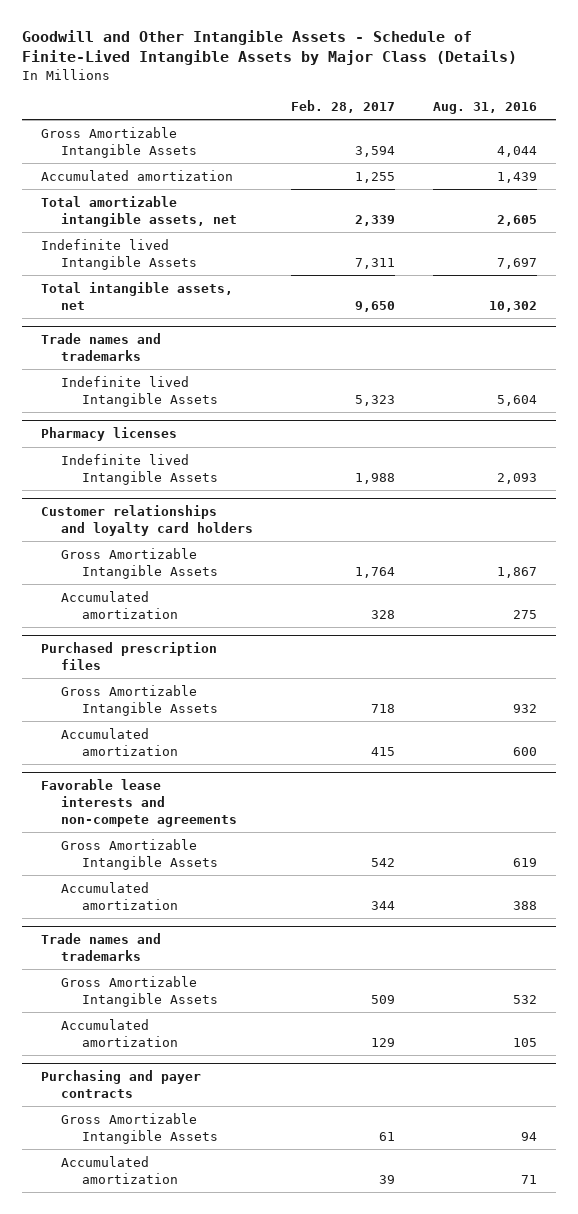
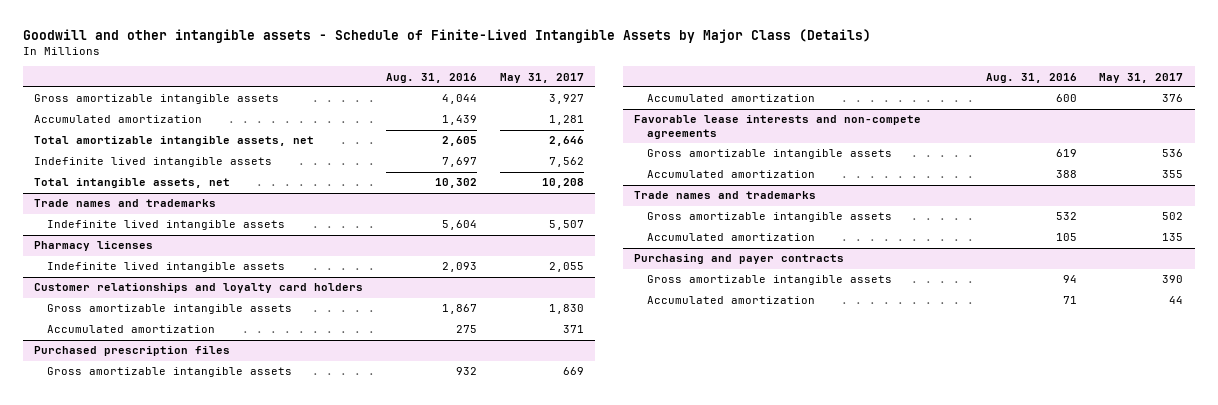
- Goodwill and Other Intangible Assets - Schedule of Finite-Lived Intangible Assets by Major Class (Details)
+ Goodwill and other intangible assets - Schedule of Finite-Lived Intangible Assets by Major Class (Details)
- | Feb. 28, 2017 | Aug. 31, 2016
+ | Aug. 31, 2016 | May 31, 2017
- Gross Amortizable Intangible Assets | 3,594 | 4,044
+ Gross amortizable intangible assets | 4,044 | 3,927
- Indefinite lived Intangible Assets | 7,311 | 7,697
+ Indefinite lived intangible assets | 7,697 | 7,562
@ Trade names and trademarks
- Indefinite lived Intangible Assets | 5,323 | 5,604
+ Indefinite lived intangible assets | 5,604 | 5,507
@ Pharmacy licenses
- Indefinite lived Intangible Assets | 1,988 | 2,093
+ Indefinite lived intangible assets | 2,093 | 2,055
@ Customer relationships and loyalty card holders
- Gross Amortizable Intangible Assets | 1,764 | 1,867
+ Gross amortizable intangible assets | 1,867 | 1,830
@ Purchased prescription files
- Gross Amortizable Intangible Assets | 718 | 932
+ Gross amortizable intangible assets | 932 | 669
@ Favorable lease interests and non-compete agreements
- Gross Amortizable Intangible Assets | 542 | 619
+ Gross amortizable intangible assets | 619 | 536
@ Trade names and trademarks
- Gross Amortizable Intangible Assets | 509 | 532
+ Gross amortizable intangible assets | 532 | 502
@ Purchasing and payer contracts
- Gross Amortizable Intangible Assets | 61 | 94
+ Gross amortizable intangible assets | 94 | 390

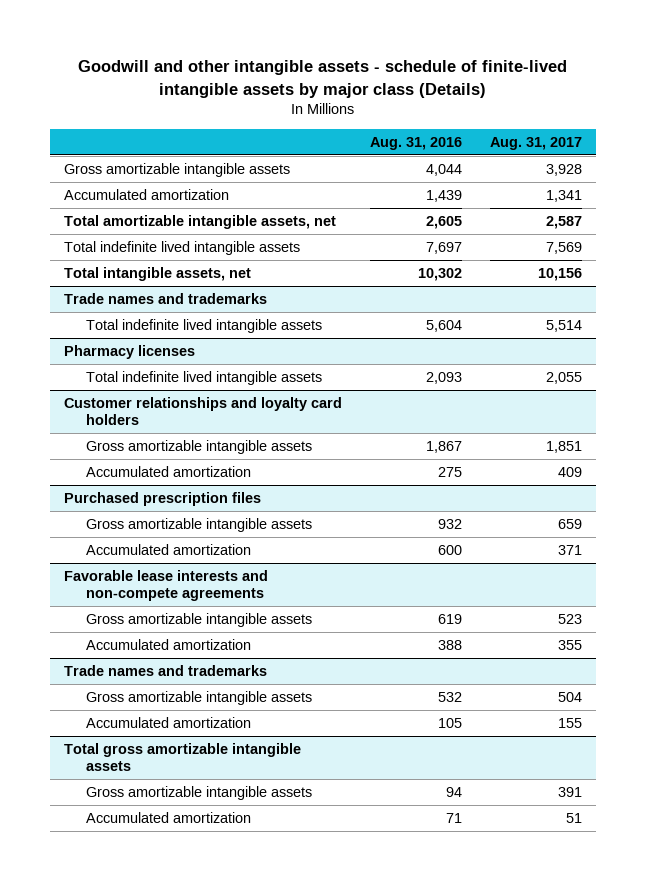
- Goodwill and other intangible assets - Schedule of Finite-Lived Intangible Assets by Major Class (Details)
+ Goodwill and other intangible assets - schedule of finite-lived intangible assets by major class (Details)
- | Aug. 31, 2016 | May 31, 2017
+ | Aug. 31, 2016 | Aug. 31, 2017
- Indefinite lived intangible assets | 7,697 | 7,562
+ Total indefinite lived intangible assets | 7,697 | 7,569
@ Trade names and trademarks
- Indefinite lived intangible assets | 5,604 | 5,507
+ Total indefinite lived intangible assets | 5,604 | 5,514
@ Pharmacy licenses
- Indefinite lived intangible assets | 2,093 | 2,055
+ Total indefinite lived intangible assets | 2,093 | 2,055
- Purchasing and payer contracts
+ Total gross amortizable intangible assets

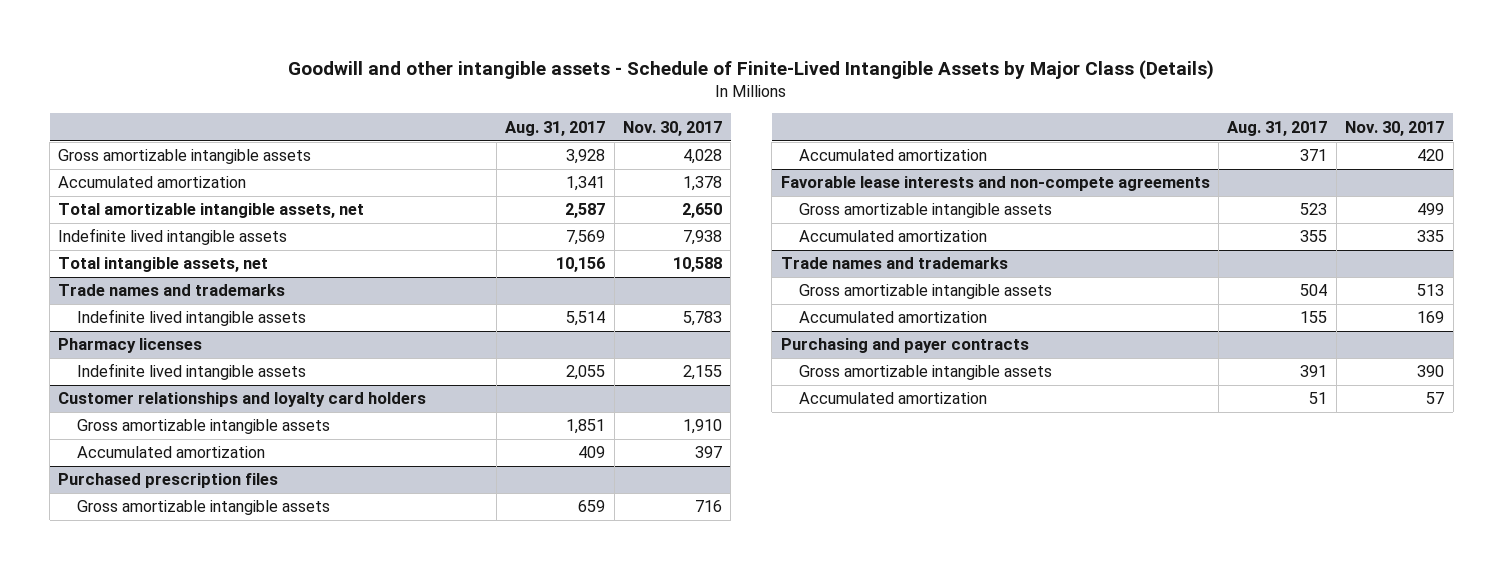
- Goodwill and other intangible assets - schedule of finite-lived intangible assets by major class (Details)
+ Goodwill and other intangible assets - Schedule of Finite-Lived Intangible Assets by Major Class (Details)
- | Aug. 31, 2016 | Aug. 31, 2017
+ | Aug. 31, 2017 | Nov. 30, 2017
- Total indefinite lived intangible assets | 7,697 | 7,569
+ Indefinite lived intangible assets | 7,569 | 7,938
@ Trade names and trademarks
- Total indefinite lived intangible assets | 5,604 | 5,514
+ Indefinite lived intangible assets | 5,514 | 5,783
@ Pharmacy licenses
- Total indefinite lived intangible assets | 2,093 | 2,055
+ Indefinite lived intangible assets | 2,055 | 2,155
- Total gross amortizable intangible assets
+ Purchasing and payer contracts

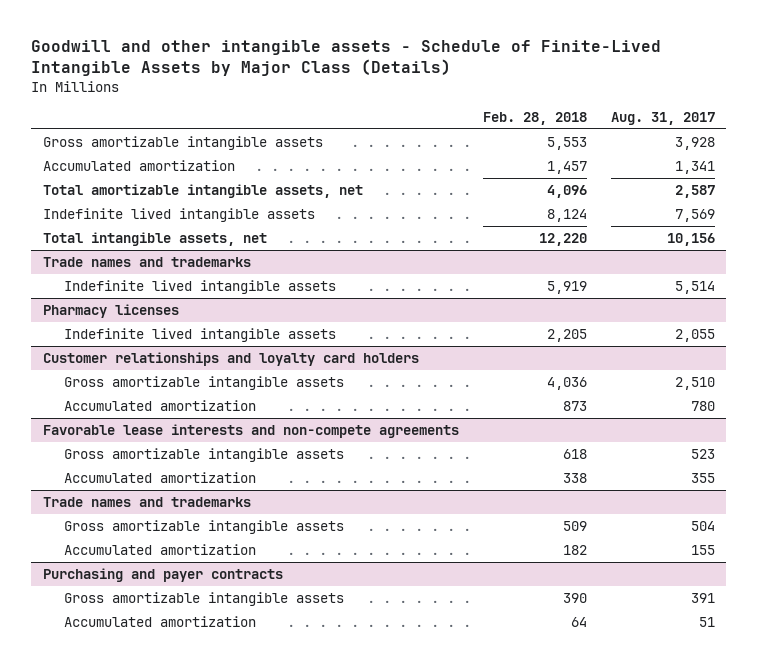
- | Aug. 31, 2017 | Nov. 30, 2017
+ | Feb. 28, 2018 | Aug. 31, 2017
@ Customer relationships and loyalty card holders
- Gross amortizable intangible assets | 1,851 | 1,910
- Accumulated amortization | 409 | 397
- Purchased prescription files
- Gross amortizable intangible assets | 659 | 716
- Accumulated amortization | 371 | 420
@ Customer relationships and loyalty card holders
+ Gross amortizable intangible assets | 4,036 | 2,510
+ Accumulated amortization | 873 | 780

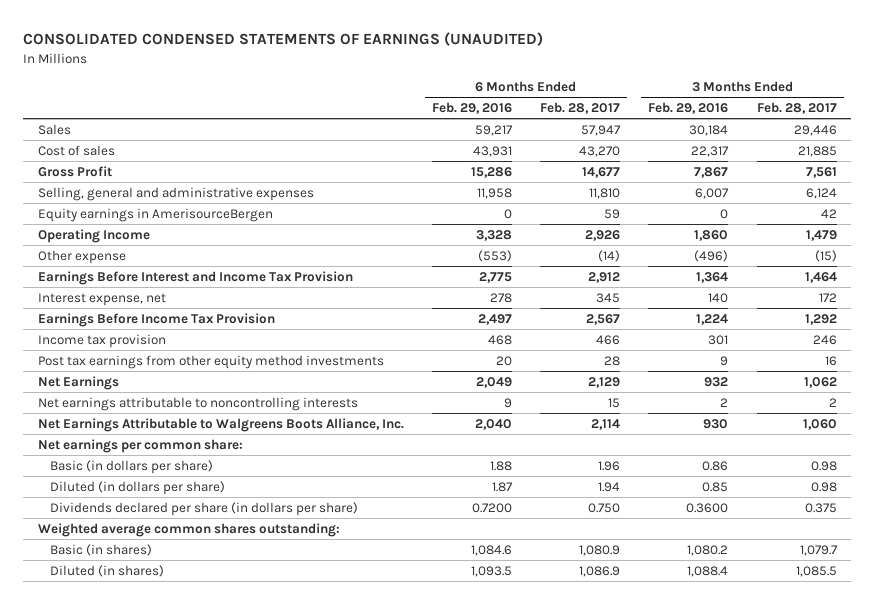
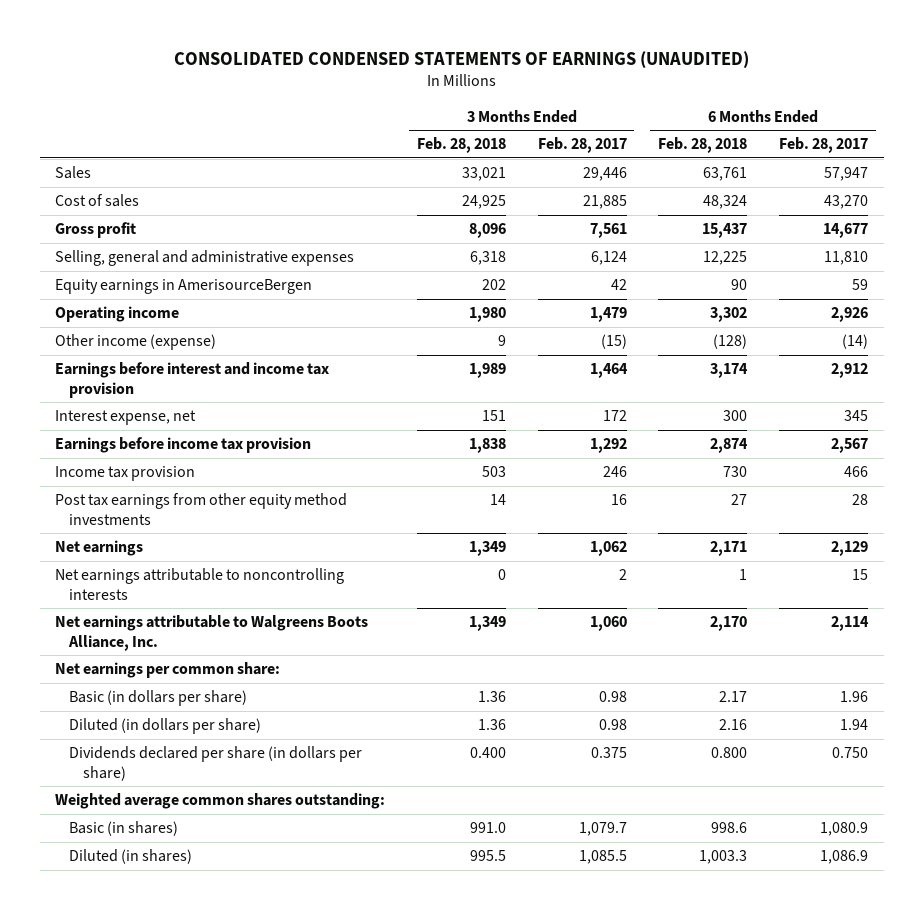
- | 6 Months Ended Feb. 29, 2016 | 6 Months Ended Feb. 28, 2017 | 3 Months Ended Feb. 29, 2016 | 3 Months Ended Feb. 28, 2017
+ | 3 Months Ended Feb. 28, 2018 | 3 Months Ended Feb. 28, 2017 | 6 Months Ended Feb. 28, 2018 | 6 Months Ended Feb. 28, 2017
- Gross Profit | 15,286 | 14,677 | 7,867 | 7,561
+ Gross profit | 8,096 | 7,561 | 15,437 | 14,677
- Operating Income | 3,328 | 2,926 | 1,860 | 1,479
- Other expense | (553) | (14) | (496) | (15)
- Earnings Before Interest and Income Tax Provision | 2,775 | 2,912 | 1,364 | 1,464
+ Operating income | 1,980 | 1,479 | 3,302 | 2,926
+ Other income (expense) | 9 | (15) | (128) | (14)
+ Earnings before interest and income tax provision | 1,989 | 1,464 | 3,174 | 2,912
- Earnings Before Income Tax Provision | 2,497 | 2,567 | 1,224 | 1,292
+ Earnings before income tax provision | 1,838 | 1,292 | 2,874 | 2,567
- Net Earnings | 2,049 | 2,129 | 932 | 1,062
+ Net earnings | 1,349 | 1,062 | 2,171 | 2,129
- Net Earnings Attributable to Walgreens Boots Alliance, Inc. | 2,040 | 2,114 | 930 | 1,060
+ Net earnings attributable to Walgreens Boots Alliance, Inc. | 1,349 | 1,060 | 2,170 | 2,114

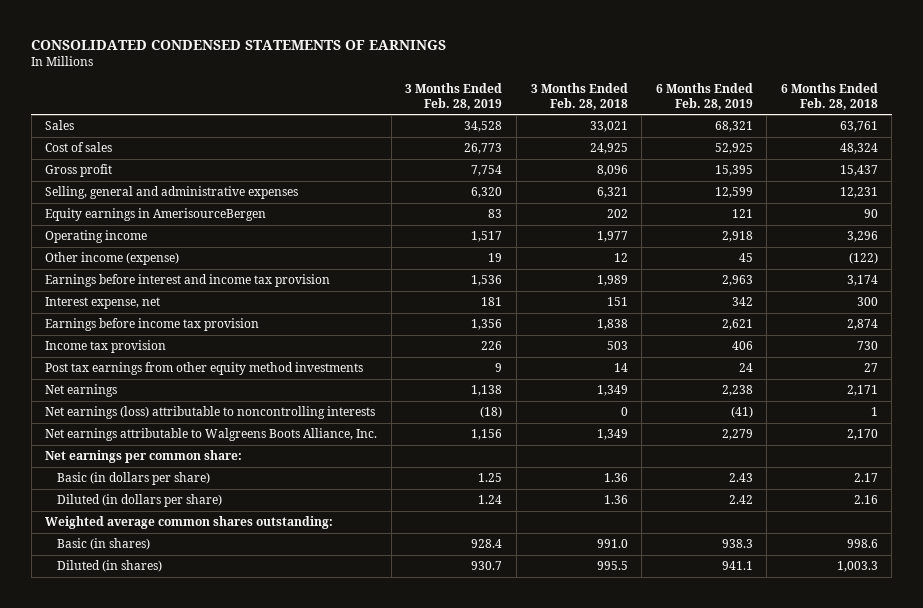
- CONSOLIDATED CONDENSED STATEMENTS OF EARNINGS (UNAUDITED)
+ CONSOLIDATED CONDENSED STATEMENTS OF EARNINGS
- | 3 Months Ended Feb. 28, 2018 | 3 Months Ended Feb. 28, 2017 | 6 Months Ended Feb. 28, 2018 | 6 Months Ended Feb. 28, 2017
+ | 3 Months Ended Feb. 28, 2019 | 3 Months Ended Feb. 28, 2018 | 6 Months Ended Feb. 28, 2019 | 6 Months Ended Feb. 28, 2018
- Selling, general and administrative expenses | 6,318 | 6,124 | 12,225 | 11,810
+ Selling, general and administrative expenses | 6,320 | 6,321 | 12,599 | 12,231
- Operating income | 1,980 | 1,479 | 3,302 | 2,926
- Other income (expense) | 9 | (15) | (128) | (14)
+ Operating income | 1,517 | 1,977 | 2,918 | 3,296
+ Other income (expense) | 19 | 12 | 45 | (122)
- Net earnings attributable to noncontrolling interests | 0 | 2 | 1 | 15
+ Net earnings (loss) attributable to noncontrolling interests | (18) | 0 | (41) | 1
- Dividends declared per share (in dollars per share) | 0.400 | 0.375 | 0.800 | 0.750

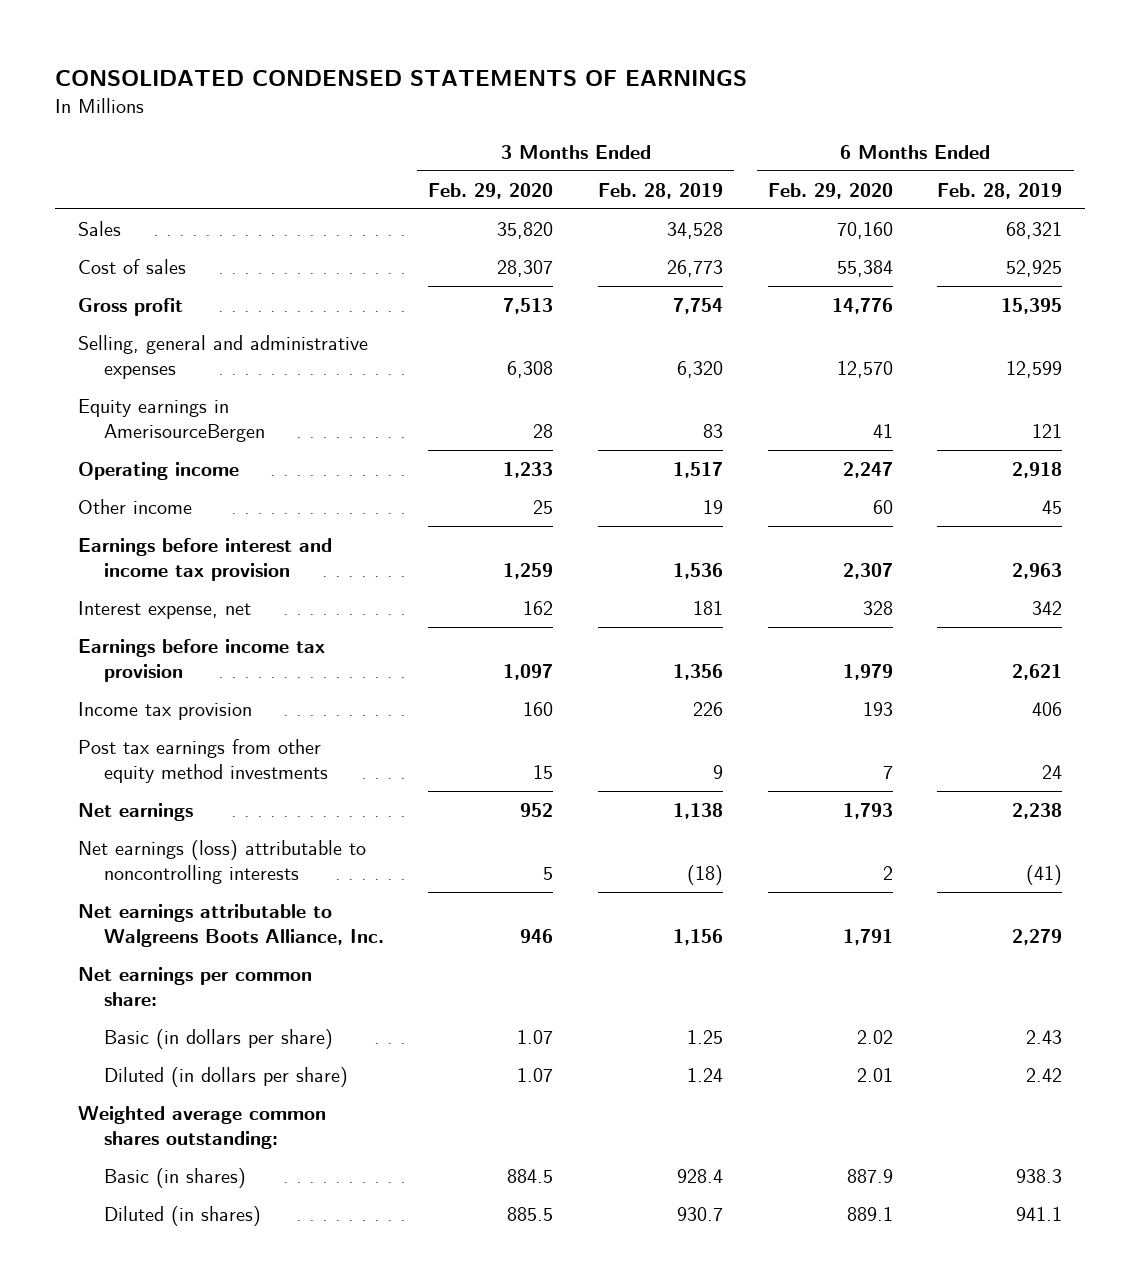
- | 3 Months Ended Feb. 28, 2019 | 3 Months Ended Feb. 28, 2018 | 6 Months Ended Feb. 28, 2019 | 6 Months Ended Feb. 28, 2018
+ | 3 Months Ended Feb. 29, 2020 | 3 Months Ended Feb. 28, 2019 | 6 Months Ended Feb. 29, 2020 | 6 Months Ended Feb. 28, 2019
- Other income (expense) | 19 | 12 | 45 | (122)
+ Other income | 25 | 19 | 60 | 45

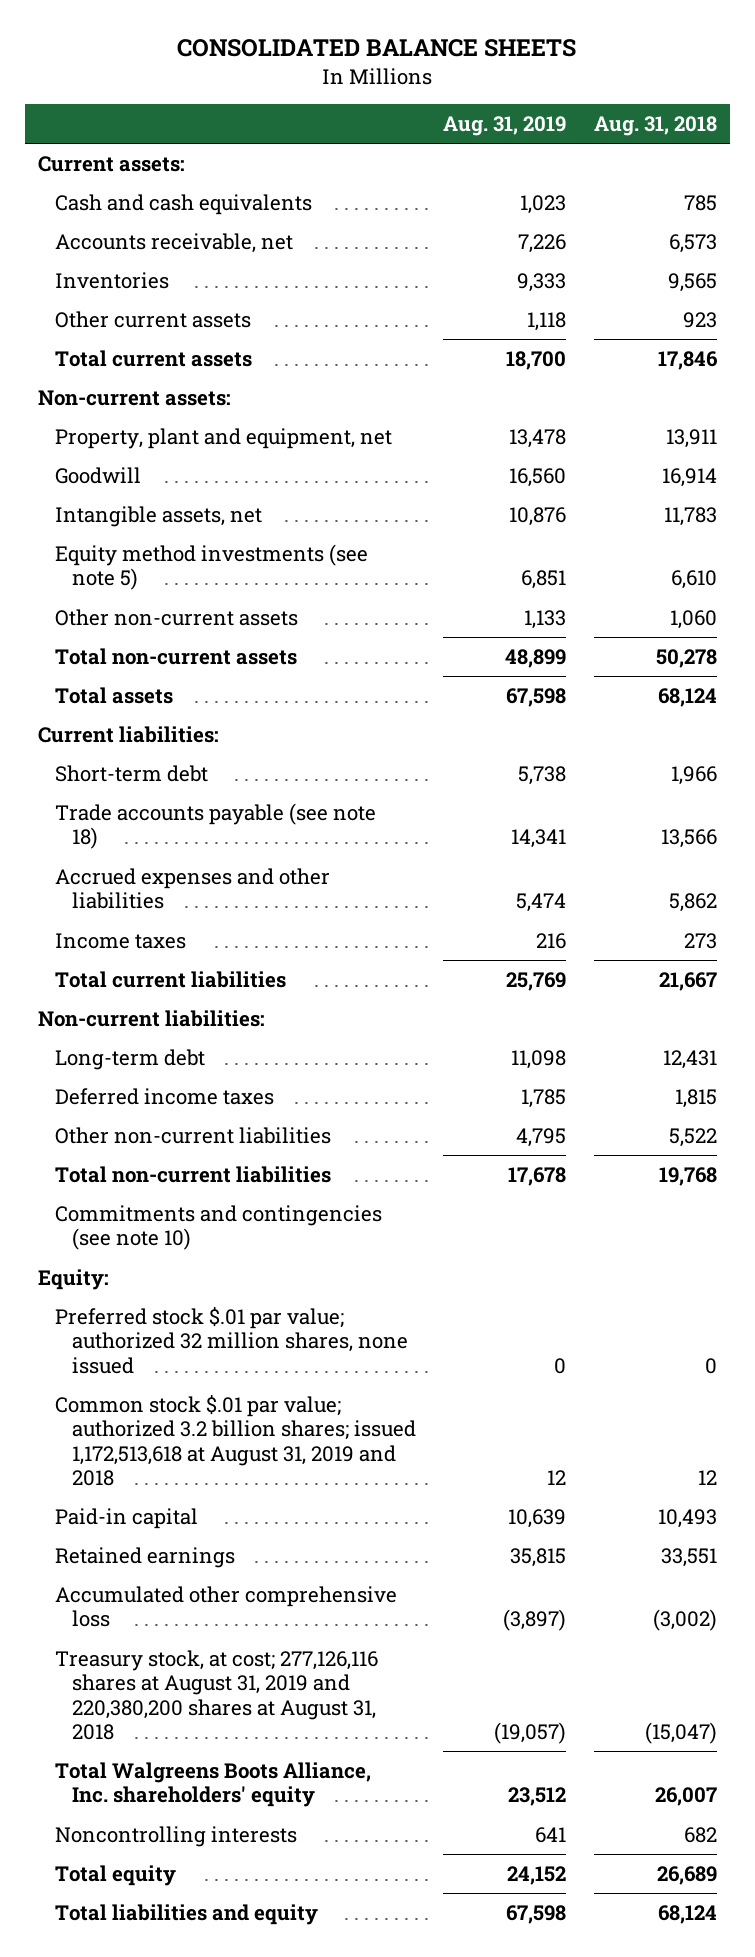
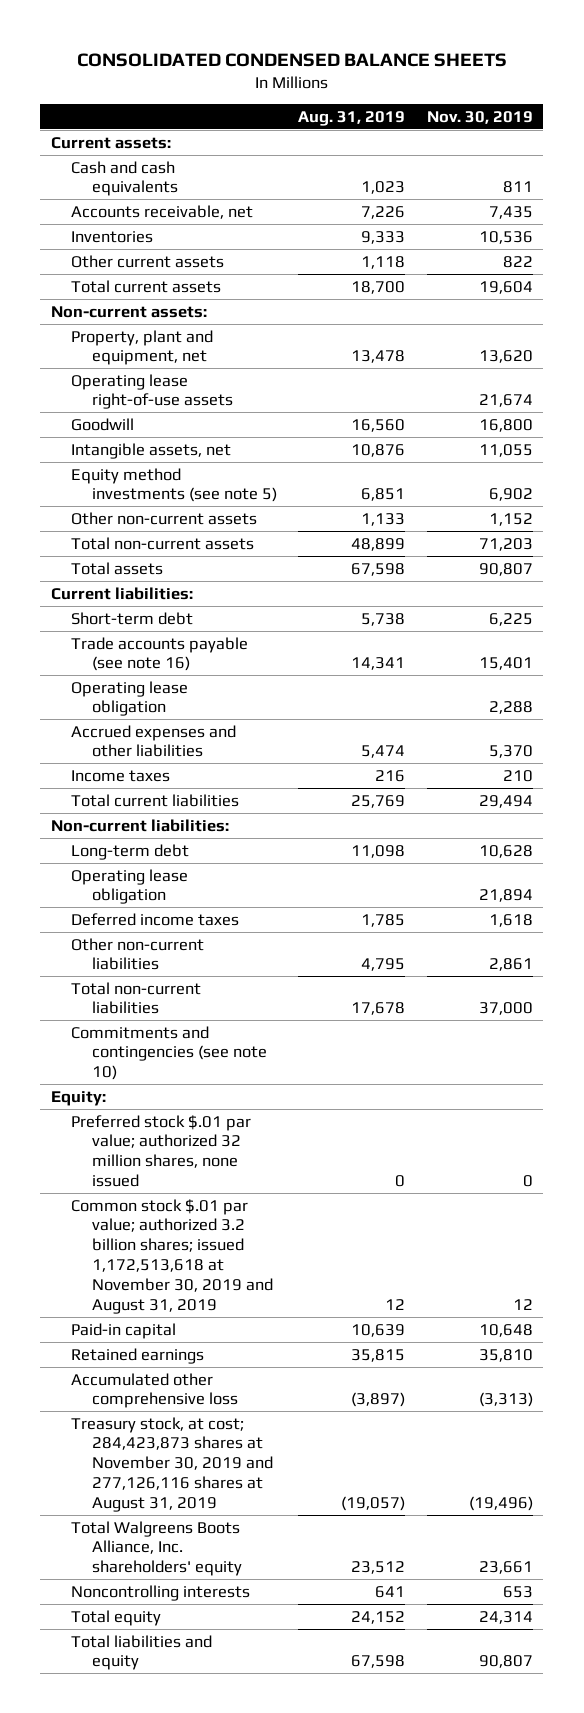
- CONSOLIDATED BALANCE SHEETS
+ CONSOLIDATED CONDENSED BALANCE SHEETS
- | Aug. 31, 2019 | Aug. 31, 2018
+ | Aug. 31, 2019 | Nov. 30, 2019
+ Operating lease right-of-use assets | | 21,674
- Trade accounts payable (see note 18) | 14,341 | 13,566
+ Trade accounts payable (see note 16) | 14,341 | 15,401
+ Operating lease obligation | | 2,288
+ Operating lease obligation | | 21,894
- Common stock $.01 par value; authorized 3.2 billion shares; issued 1,172,513,618 at August 31, 2019 and 2018 | 12 | 12
+ Common stock $.01 par value; authorized 3.2 billion shares; issued 1,172,513,618 at November 30, 2019 and August 31, 2019 | 12 | 12
- Treasury stock, at cost; 277,126,116 shares at August 31, 2019 and 220,380,200 shares at August 31, 2018 | (19,057) | (15,047)
+ Treasury stock, at cost; 284,423,873 shares at November 30, 2019 and 277,126,116 shares at August 31, 2019 | (19,057) | (19,496)

